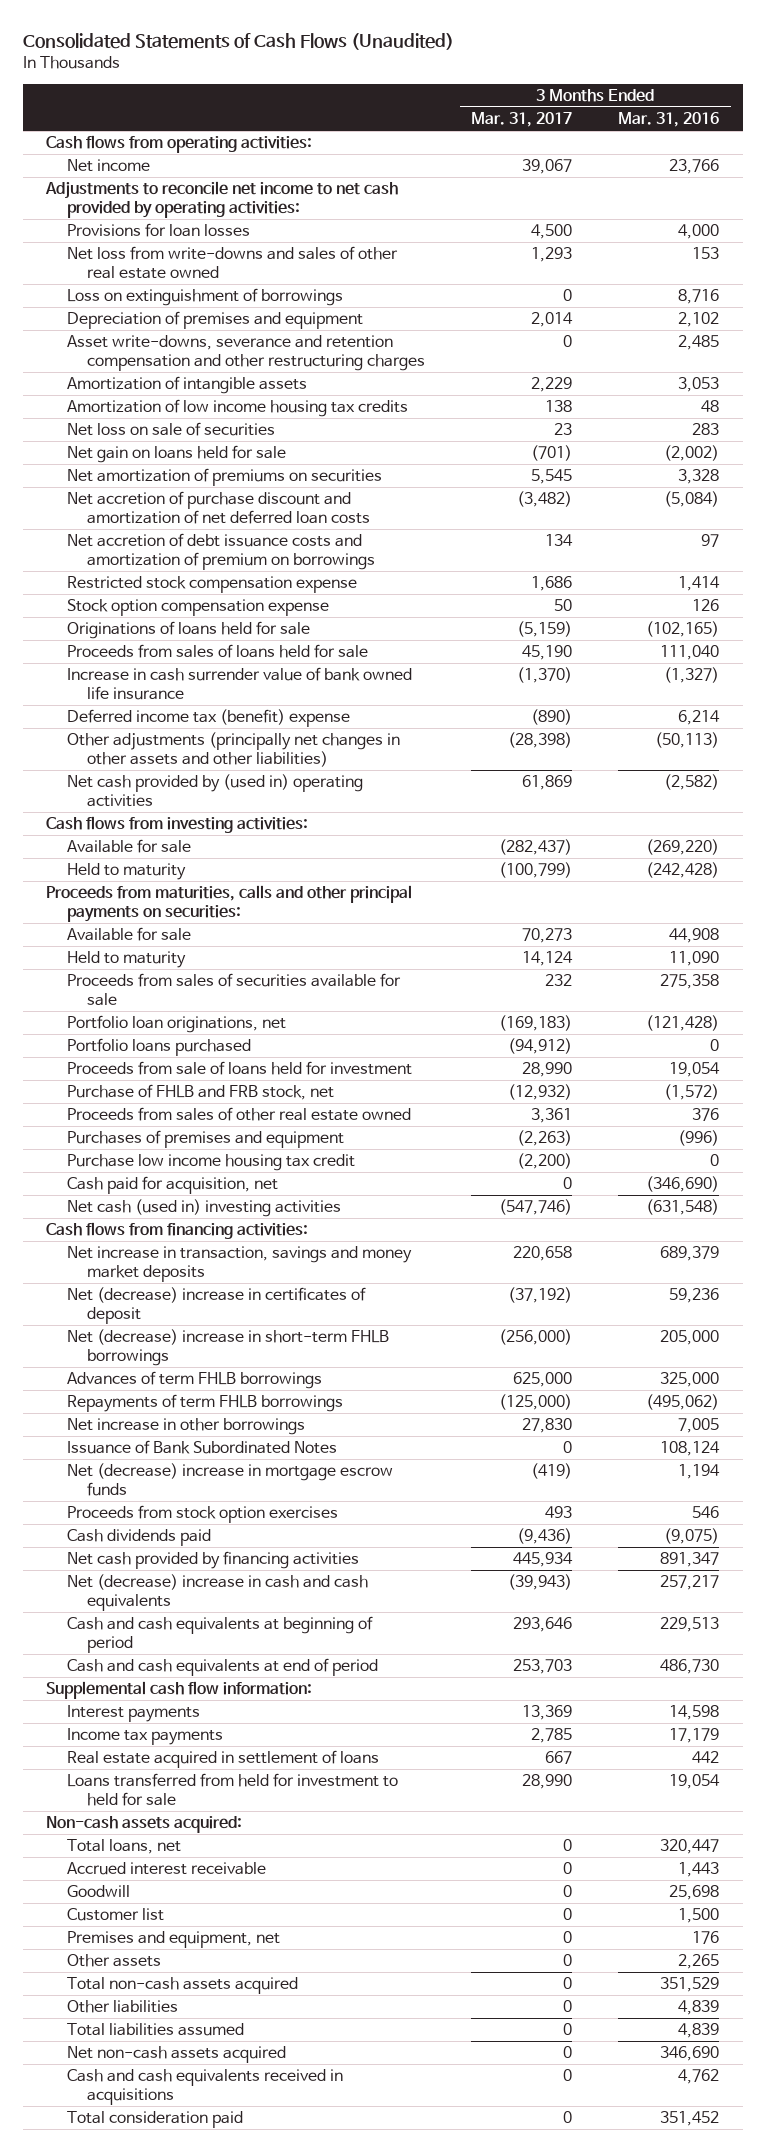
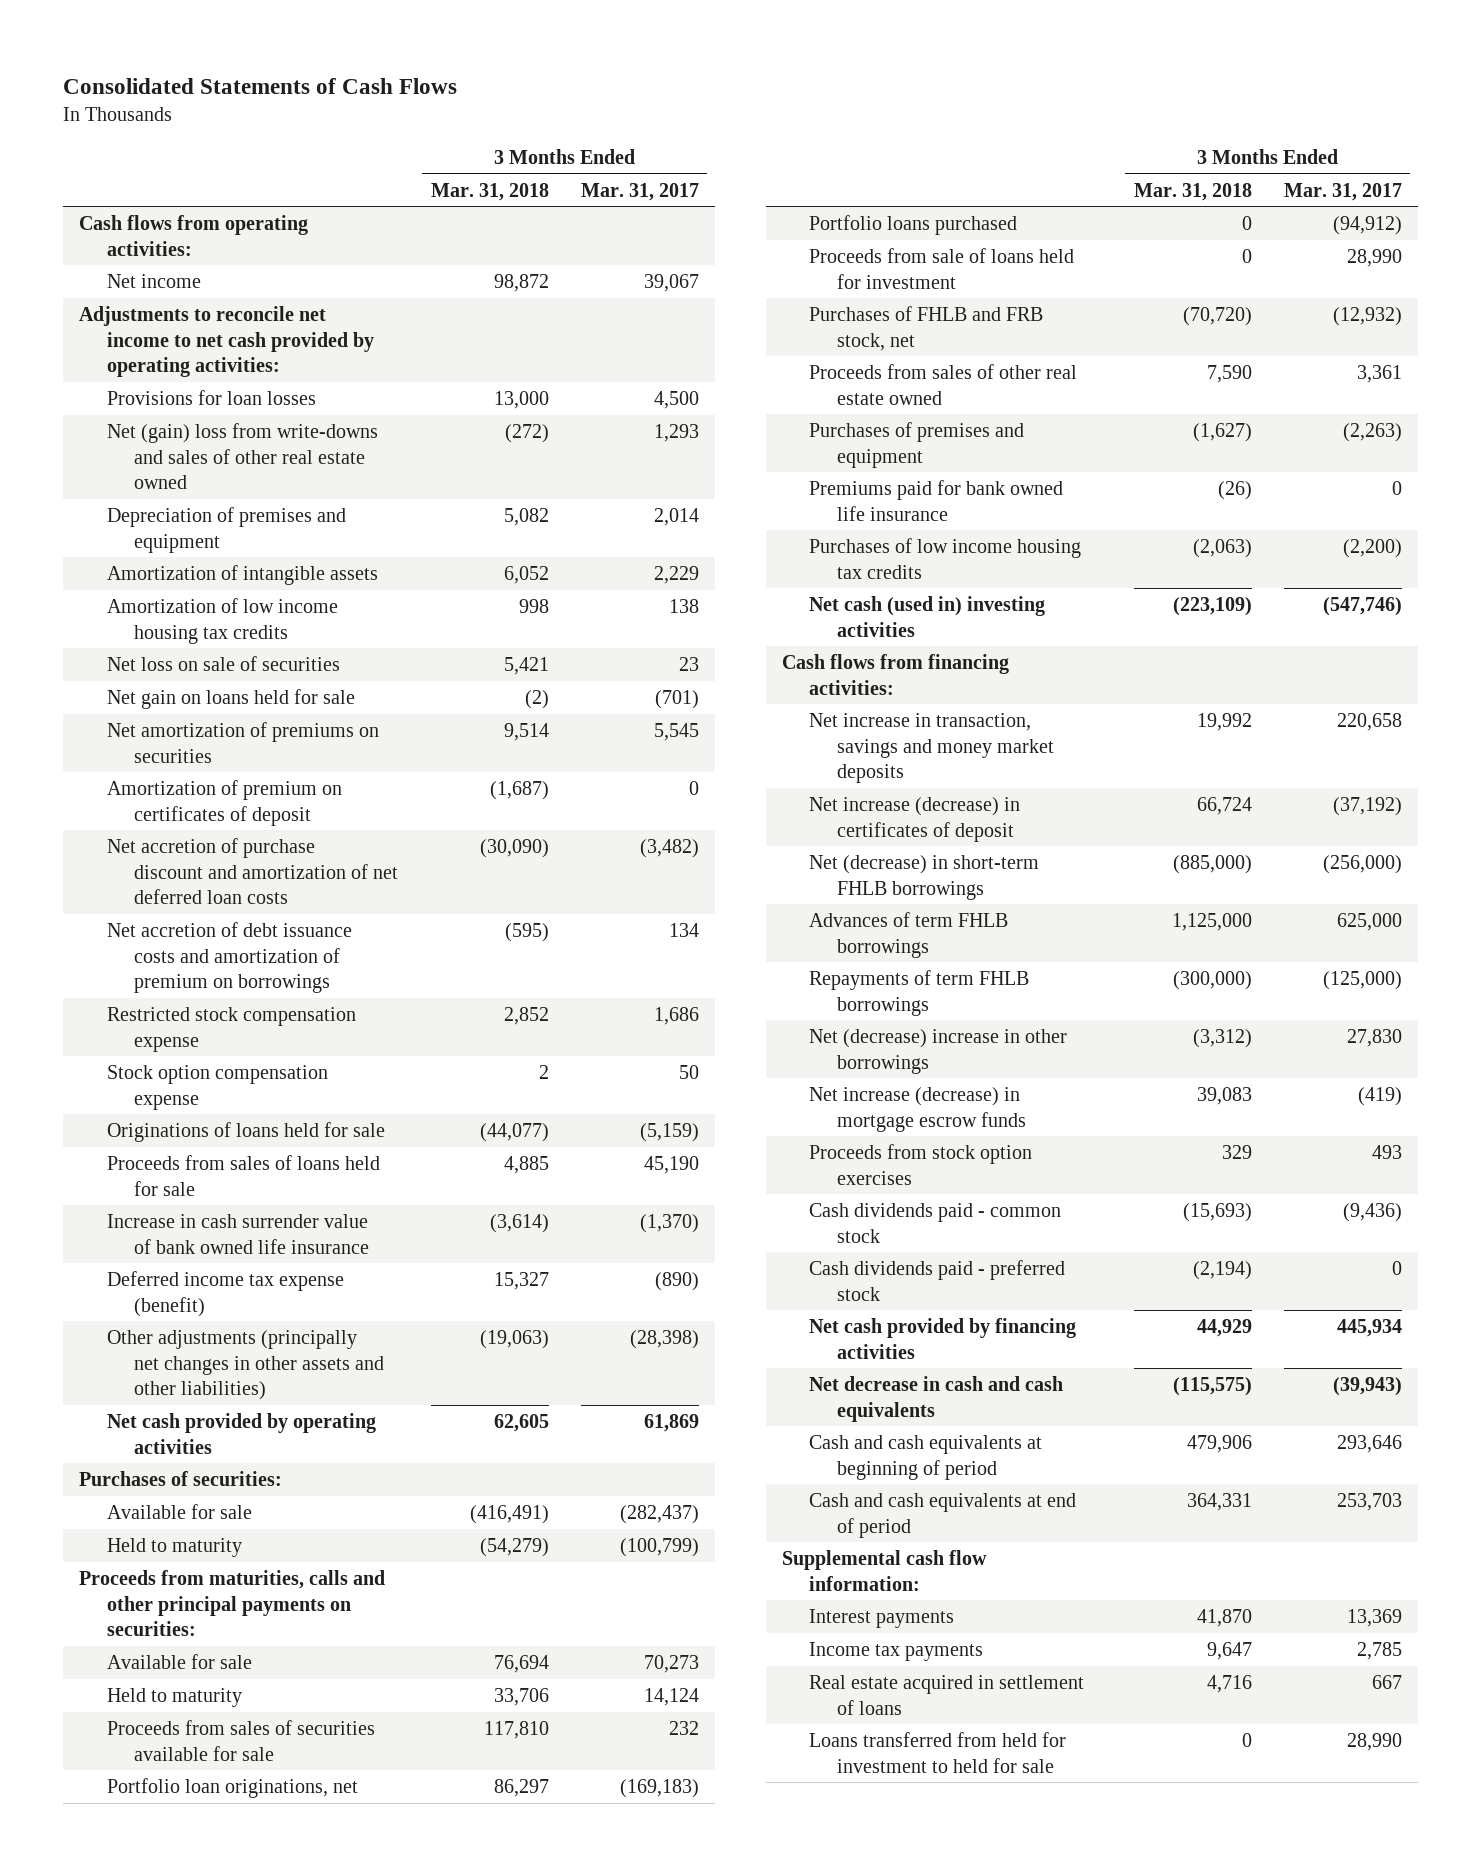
- Consolidated Statements of Cash Flows (Unaudited)
+ Consolidated Statements of Cash Flows
- | 3 Months Ended Mar. 31, 2017 | 3 Months Ended Mar. 31, 2016
+ | 3 Months Ended Mar. 31, 2018 | 3 Months Ended Mar. 31, 2017
- Net loss from write-downs and sales of other real estate owned | 1,293 | 153
- Loss on extinguishment of borrowings | 0 | 8,716
+ Net (gain) loss from write-downs and sales of other real estate owned | (272) | 1,293
- Asset write-downs, severance and retention compensation and other restructuring charges | 0 | 2,485
+ Amortization of premium on certificates of deposit | (1,687) | 0
- Deferred income tax (benefit) expense | (890) | 6,214
+ Deferred income tax expense (benefit) | 15,327 | (890)
- Net cash provided by (used in) operating activities | 61,869 | (2,582)
- Cash flows from investing activities:
+ Net cash provided by operating activities | 62,605 | 61,869
+ Purchases of securities:
- Purchase of FHLB and FRB stock, net | (12,932) | (1,572)
+ Purchases of FHLB and FRB stock, net | (70,720) | (12,932)
- Purchase low income housing tax credit | (2,200) | 0
- Cash paid for acquisition, net | 0 | (346,690)
+ Premiums paid for bank owned life insurance | (26) | 0
+ Purchases of low income housing tax credits | (2,063) | (2,200)
- Net (decrease) increase in certificates of deposit | (37,192) | 59,236
- Net (decrease) increase in short-term FHLB borrowings | (256,000) | 205,000
+ Net increase (decrease) in certificates of deposit | 66,724 | (37,192)
+ Net (decrease) in short-term FHLB borrowings | (885,000) | (256,000)
- Net increase in other borrowings | 27,830 | 7,005
- Issuance of Bank Subordinated Notes | 0 | 108,124
- Net (decrease) increase in mortgage escrow funds | (419) | 1,194
+ Net (decrease) increase in other borrowings | (3,312) | 27,830
+ Net increase (decrease) in mortgage escrow funds | 39,083 | (419)
- Cash dividends paid | (9,436) | (9,075)
+ Cash dividends paid - common stock | (15,693) | (9,436)
+ Cash dividends paid - preferred stock | (2,194) | 0
- Net (decrease) increase in cash and cash equivalents | (39,943) | 257,217
+ Net decrease in cash and cash equivalents | (115,575) | (39,943)
- Non-cash assets acquired:
- Total loans, net | 0 | 320,447
- Accrued interest receivable | 0 | 1,443
- Goodwill | 0 | 25,698
- Customer list | 0 | 1,500
- Premises and equipment, net | 0 | 176
- Other assets | 0 | 2,265
- Total non-cash assets acquired | 0 | 351,529
- Other liabilities | 0 | 4,839
- Total liabilities assumed | 0 | 4,839
- Net non-cash assets acquired | 0 | 346,690
- Cash and cash equivalents received in acquisitions | 0 | 4,762
- Total consideration paid | 0 | 351,452

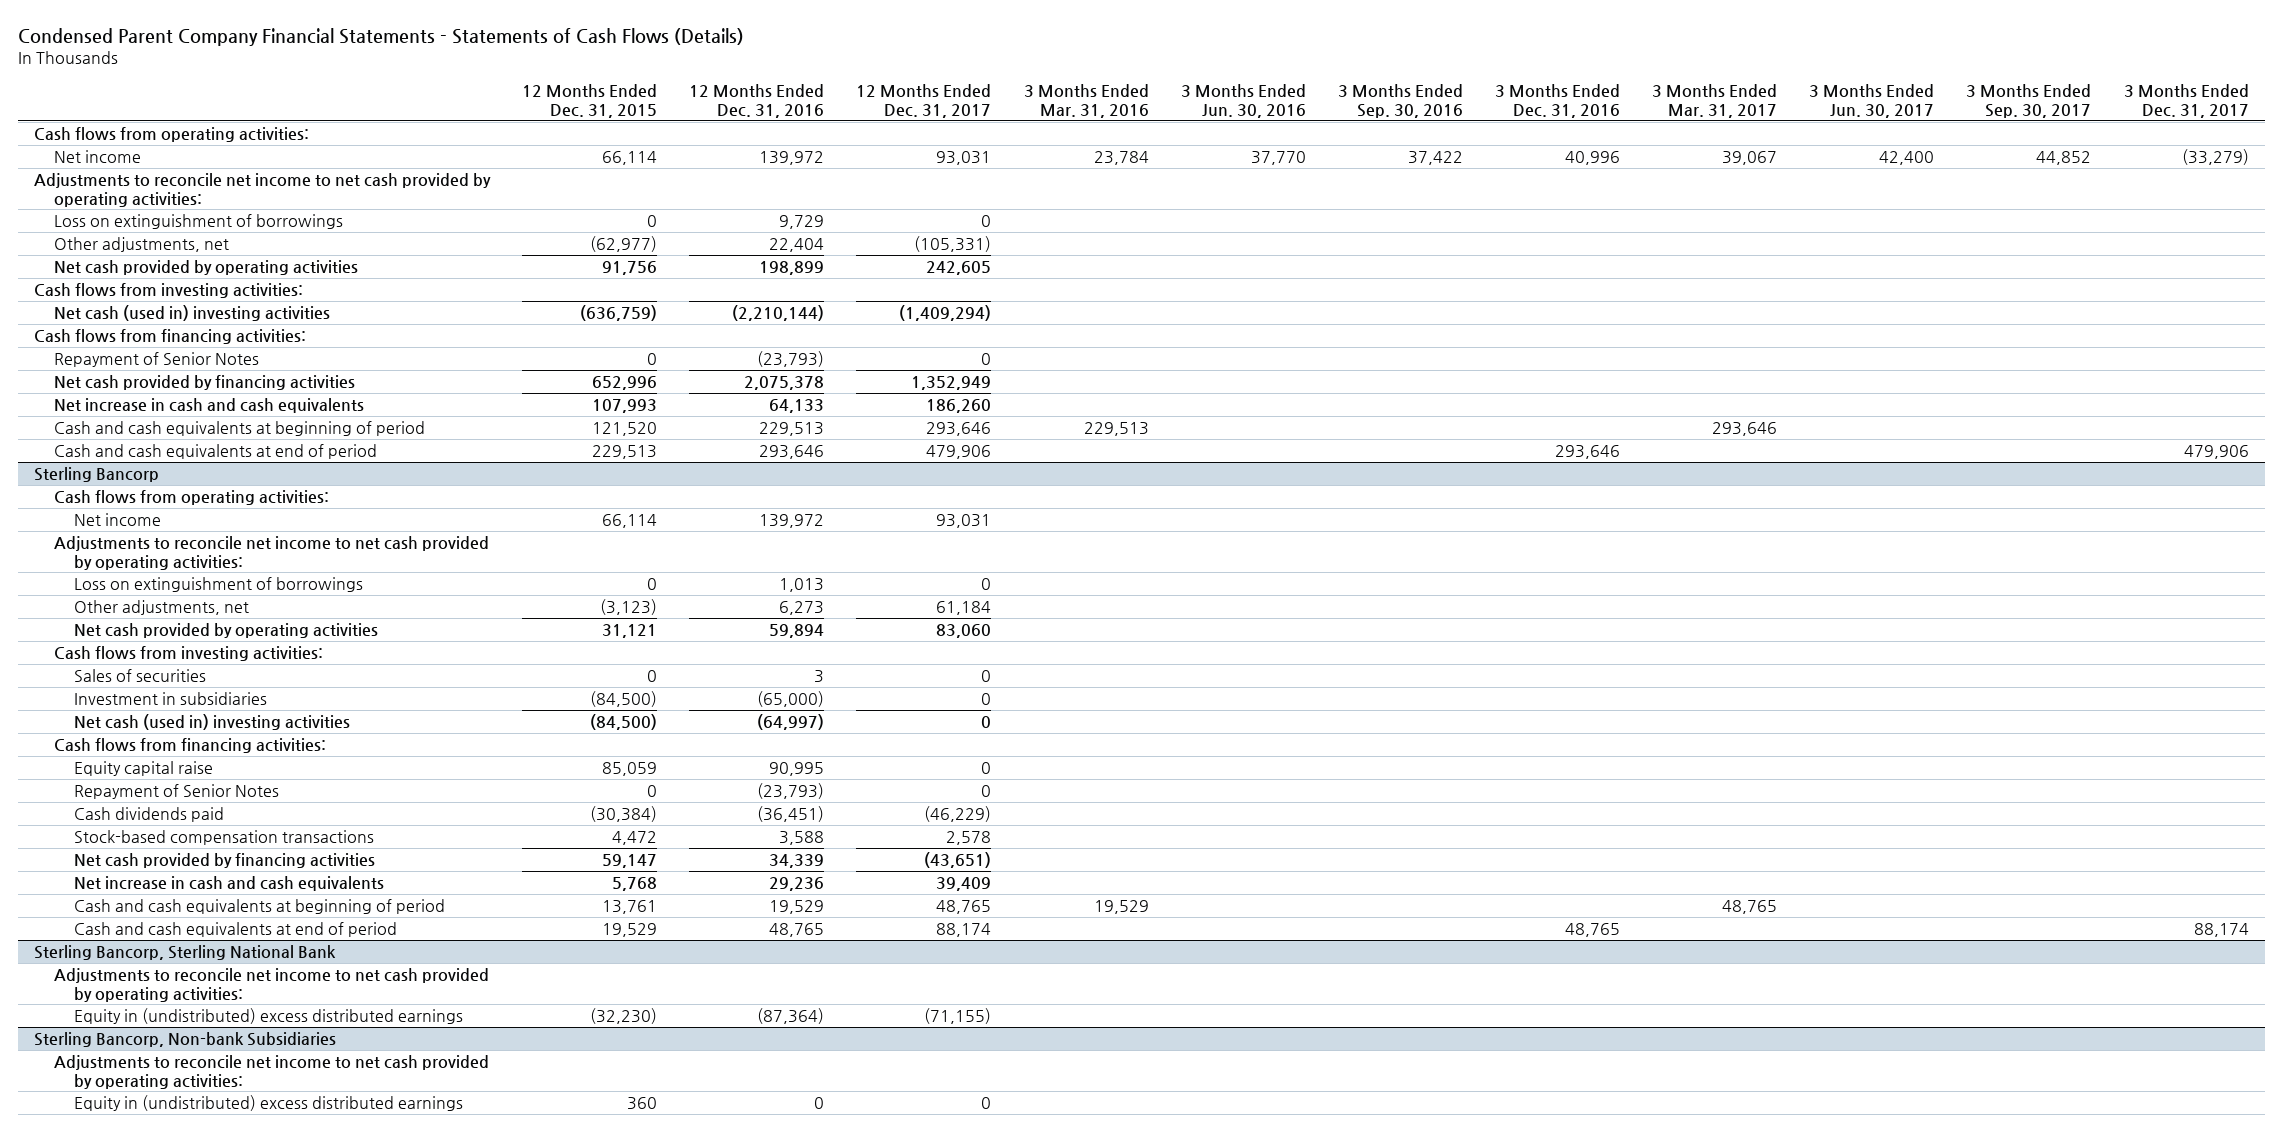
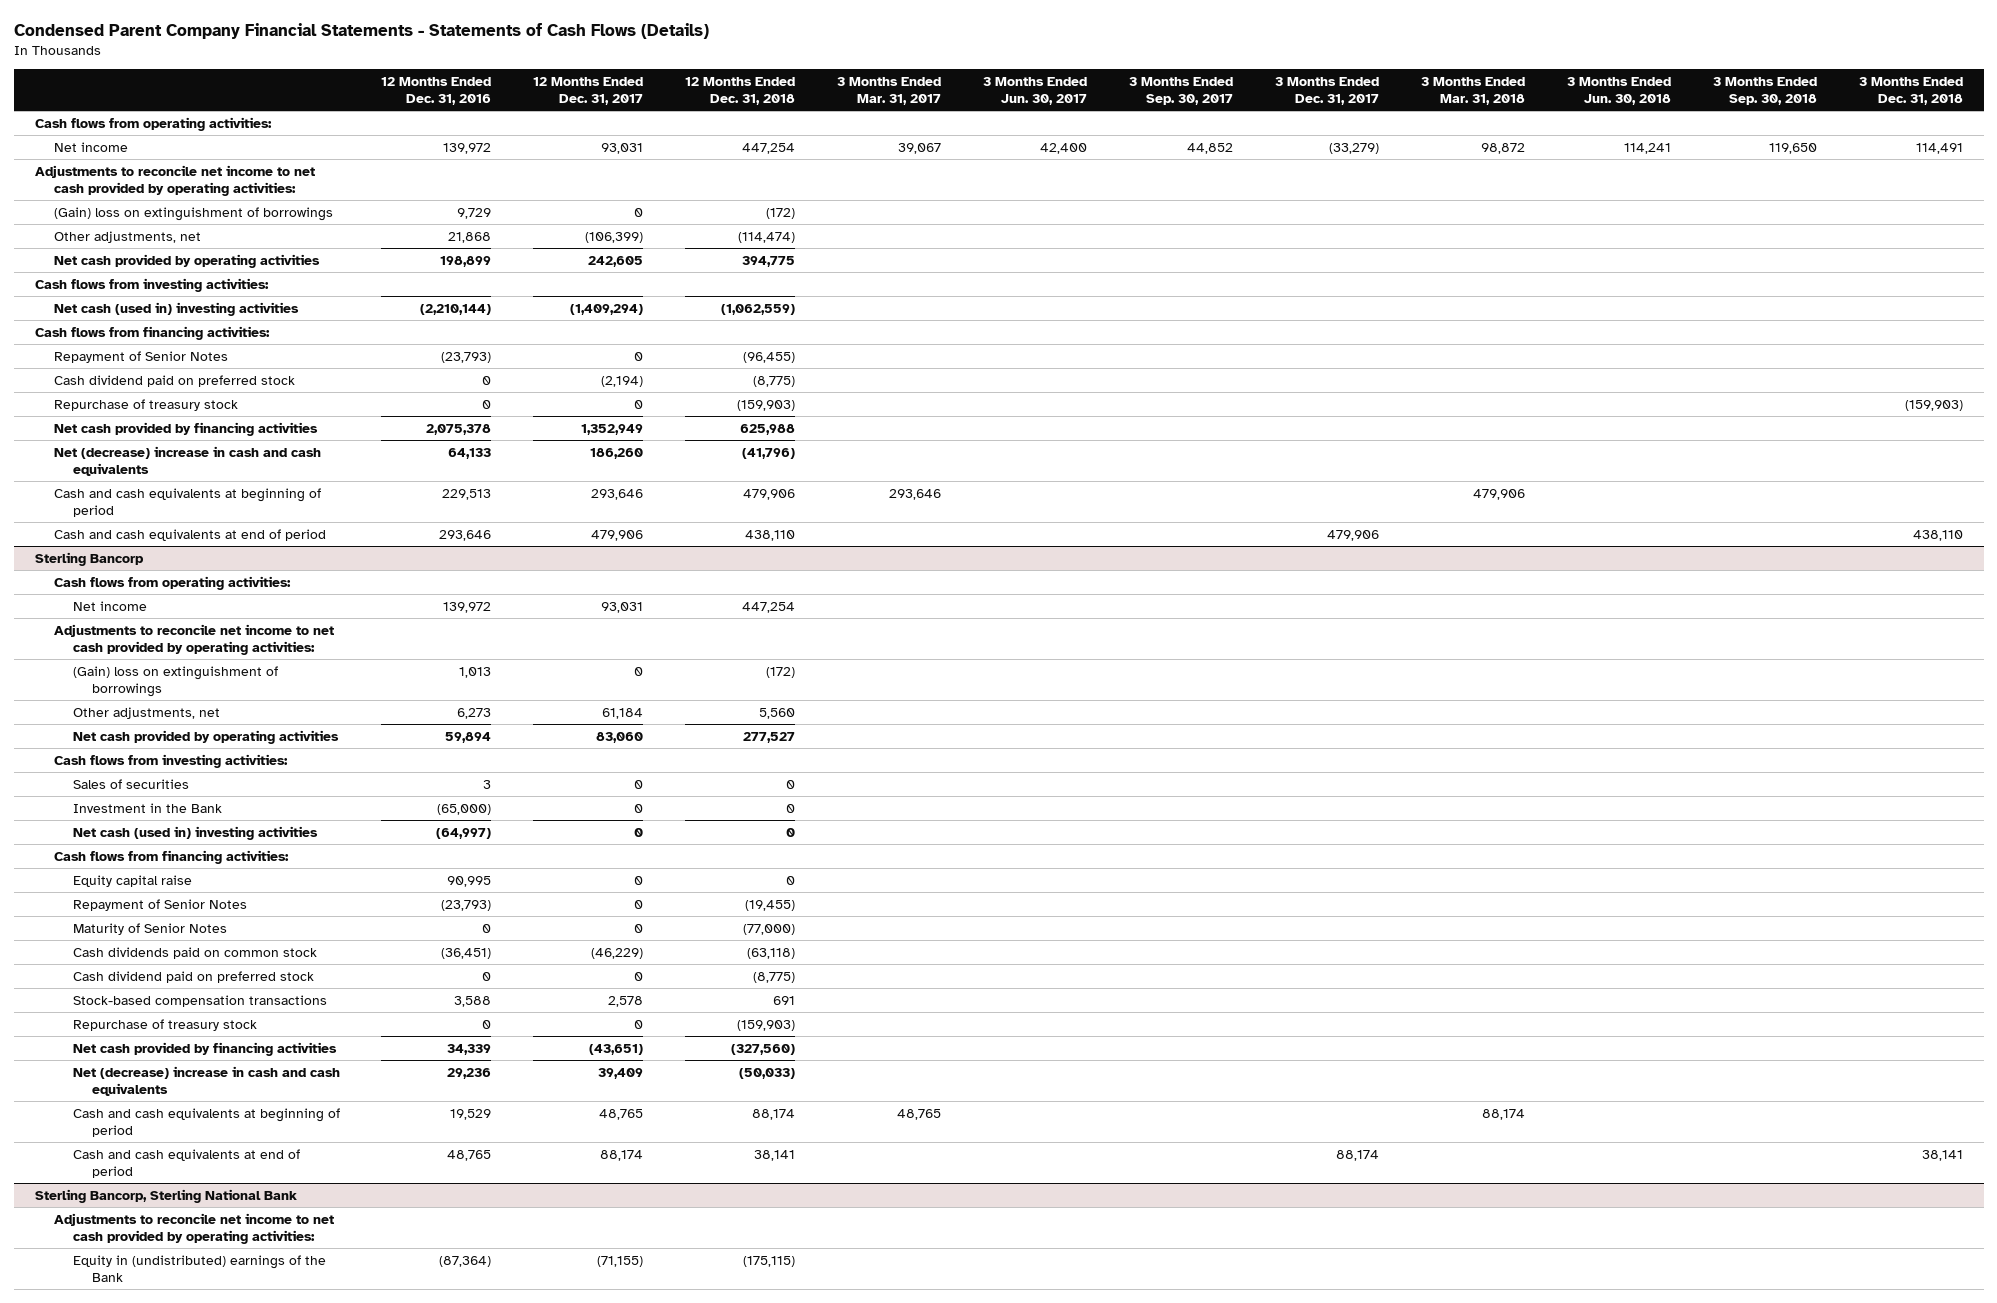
- | 12 Months Ended Dec. 31, 2015 | 12 Months Ended Dec. 31, 2016 | 12 Months Ended Dec. 31, 2017 | 3 Months Ended Mar. 31, 2016 | 3 Months Ended Jun. 30, 2016 | 3 Months Ended Sep. 30, 2016 | 3 Months Ended Dec. 31, 2016 | 3 Months Ended Mar. 31, 2017 | 3 Months Ended Jun. 30, 2017 | 3 Months Ended Sep. 30, 2017 | 3 Months Ended Dec. 31, 2017
+ | 12 Months Ended Dec. 31, 2016 | 12 Months Ended Dec. 31, 2017 | 12 Months Ended Dec. 31, 2018 | 3 Months Ended Mar. 31, 2017 | 3 Months Ended Jun. 30, 2017 | 3 Months Ended Sep. 30, 2017 | 3 Months Ended Dec. 31, 2017 | 3 Months Ended Mar. 31, 2018 | 3 Months Ended Jun. 30, 2018 | 3 Months Ended Sep. 30, 2018 | 3 Months Ended Dec. 31, 2018
- Loss on extinguishment of borrowings | 0 | 9,729 | 0 | | | | | | | |
- Other adjustments, net | (62,977) | 22,404 | (105,331) | | | | | | | |
+ (Gain) loss on extinguishment of borrowings | 9,729 | 0 | (172) | | | | | | | |
+ Other adjustments, net | 21,868 | (106,399) | (114,474) | | | | | | | |
+ Cash dividend paid on preferred stock | 0 | (2,194) | (8,775) | | | | | | | |
+ Repurchase of treasury stock | 0 | 0 | (159,903) | | | | | | | | (159,903)
- Net increase in cash and cash equivalents | 107,993 | 64,133 | 186,260 | | | | | | | |
+ Net (decrease) increase in cash and cash equivalents | 64,133 | 186,260 | (41,796) | | | | | | | |
@ Sterling Bancorp
- Loss on extinguishment of borrowings | 0 | 1,013 | 0 | | | | | | | |
+ (Gain) loss on extinguishment of borrowings | 1,013 | 0 | (172) | | | | | | | |
- Investment in subsidiaries | (84,500) | (65,000) | 0 | | | | | | | |
+ Investment in the Bank | (65,000) | 0 | 0 | | | | | | | |
- Cash dividends paid | (30,384) | (36,451) | (46,229) | | | | | | | |
+ Maturity of Senior Notes | 0 | 0 | (77,000) | | | | | | | |
+ Cash dividends paid on common stock | (36,451) | (46,229) | (63,118) | | | | | | | |
+ Cash dividend paid on preferred stock | 0 | 0 | (8,775) | | | | | | | |
+ Repurchase of treasury stock | 0 | 0 | (159,903) | | | | | | | |
- Net increase in cash and cash equivalents | 5,768 | 29,236 | 39,409 | | | | | | | |
+ Net (decrease) increase in cash and cash equivalents | 29,236 | 39,409 | (50,033) | | | | | | | |
@ Sterling Bancorp, Sterling National Bank
- Equity in (undistributed) excess distributed earnings | (32,230) | (87,364) | (71,155) | | | | | | | |
- Sterling Bancorp, Non-bank Subsidiaries
- Adjustments to reconcile net income to net cash provided by operating activities:
- Equity in (undistributed) excess distributed earnings | 360 | 0 | 0 | | | | | | | |
@ Sterling Bancorp, Sterling National Bank
+ Equity in (undistributed) earnings of the Bank | (87,364) | (71,155) | (175,115) | | | | | | | |

